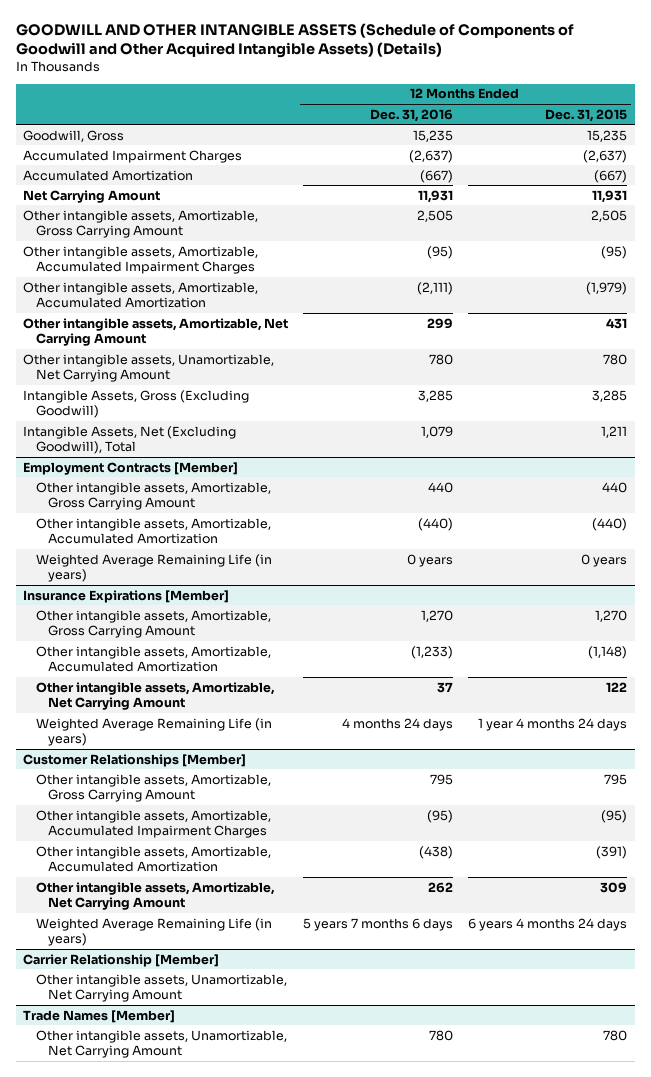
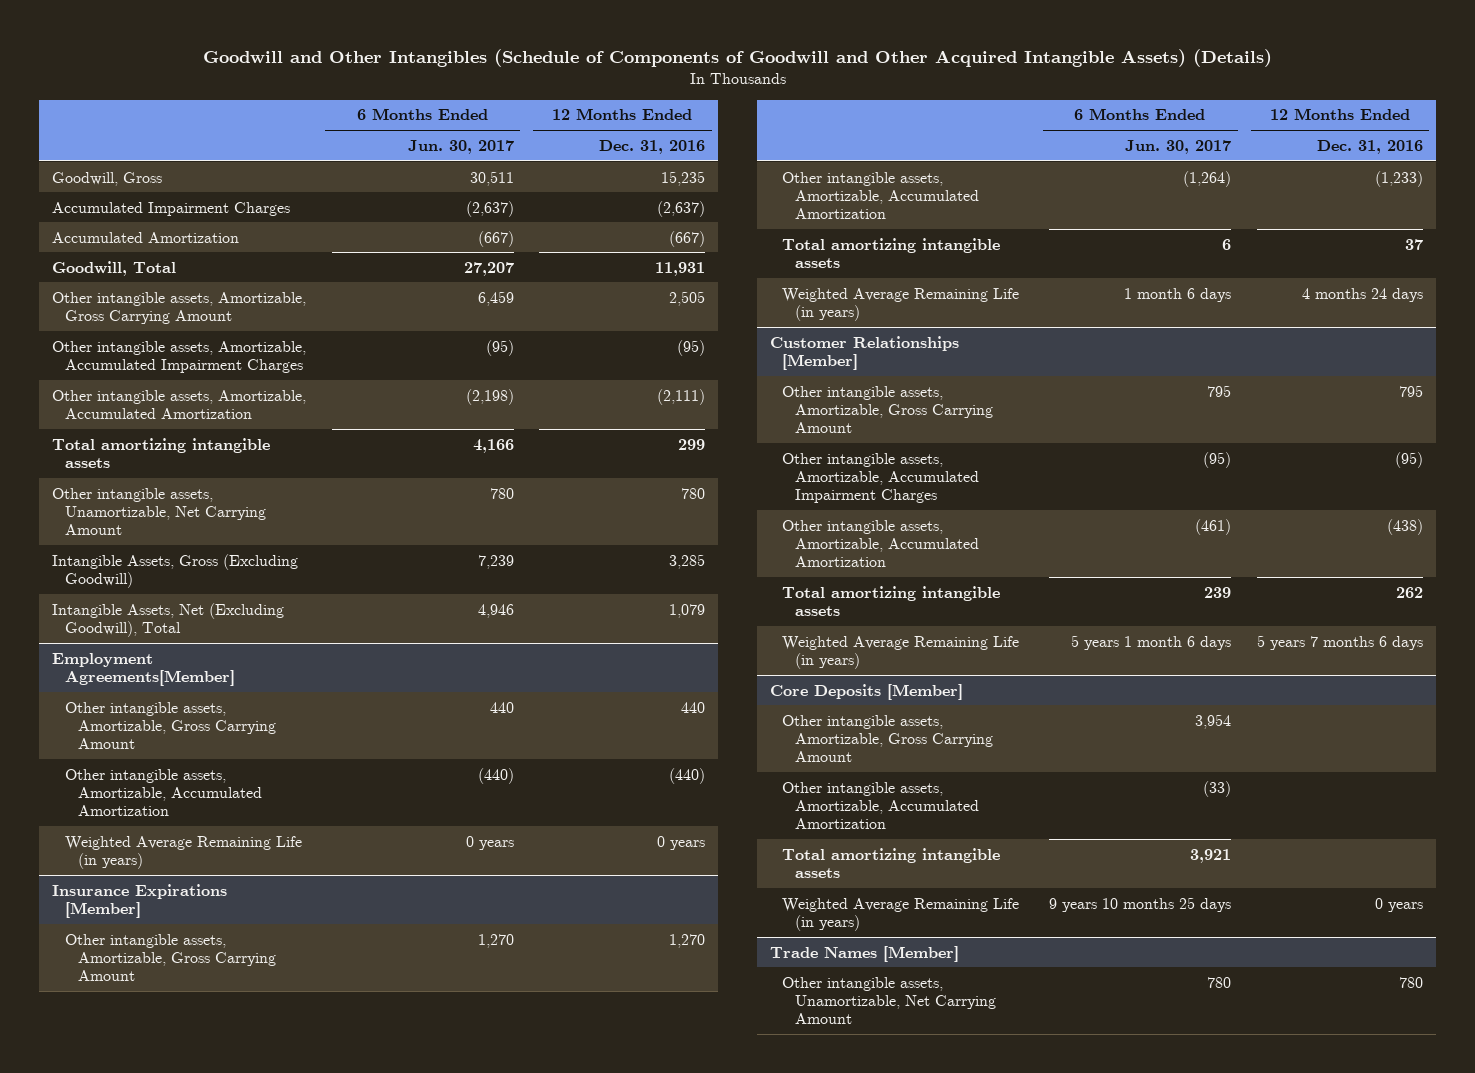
- GOODWILL AND OTHER INTANGIBLE ASSETS (Schedule of Components of Goodwill and Other Acquired Intangible Assets) (Details)
+ Goodwill and Other Intangibles (Schedule of Components of Goodwill and Other Acquired Intangible Assets) (Details)
- | 12 Months Ended Dec. 31, 2016 | 12 Months Ended Dec. 31, 2015
+ | 6 Months Ended Jun. 30, 2017 | 12 Months Ended Dec. 31, 2016
- Net Carrying Amount | 11,931 | 11,931
+ Goodwill, Total | 27,207 | 11,931
- Other intangible assets, Amortizable, Net Carrying Amount | 299 | 431
+ Total amortizing intangible assets | 4,166 | 299
- Employment Contracts [Member]
+ Employment Agreements[Member]
@ Insurance Expirations [Member]
- Other intangible assets, Amortizable, Net Carrying Amount | 37 | 122
+ Total amortizing intangible assets | 6 | 37
@ Customer Relationships [Member]
- Other intangible assets, Amortizable, Net Carrying Amount | 262 | 309
+ Total amortizing intangible assets | 239 | 262
- Carrier Relationship [Member]
- Other intangible assets, Unamortizable, Net Carrying Amount
+ Core Deposits [Member]
+ Other intangible assets, Amortizable, Gross Carrying Amount | 3,954 |
+ Other intangible assets, Amortizable, Accumulated Amortization | (33) |
+ Total amortizing intangible assets | 3,921 |
+ Weighted Average Remaining Life (in years) | 9 years 10 months 25 days | 0 years

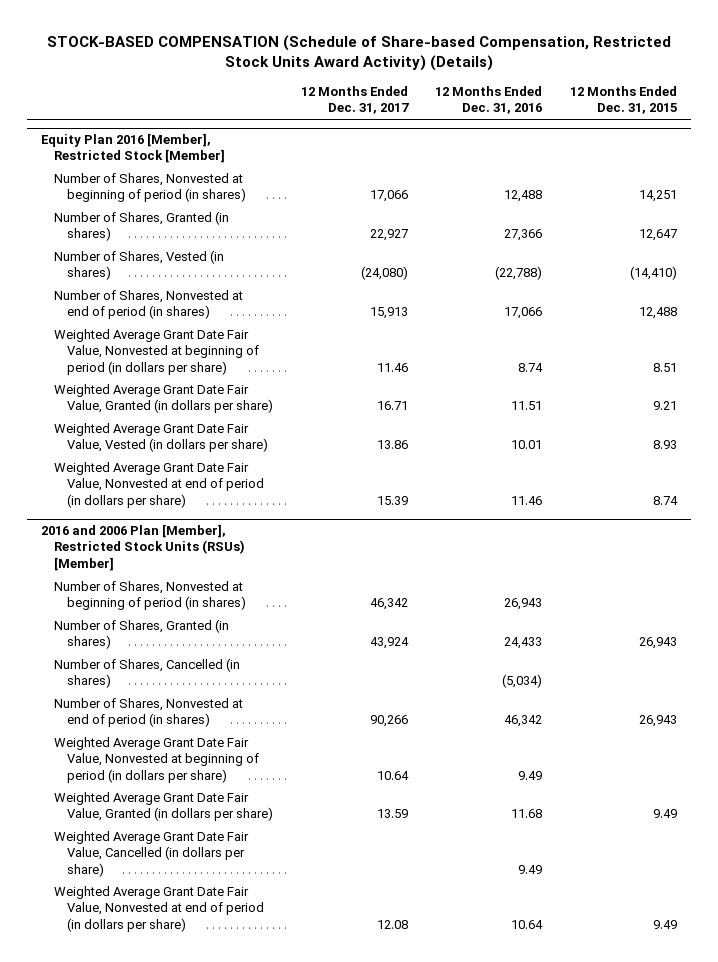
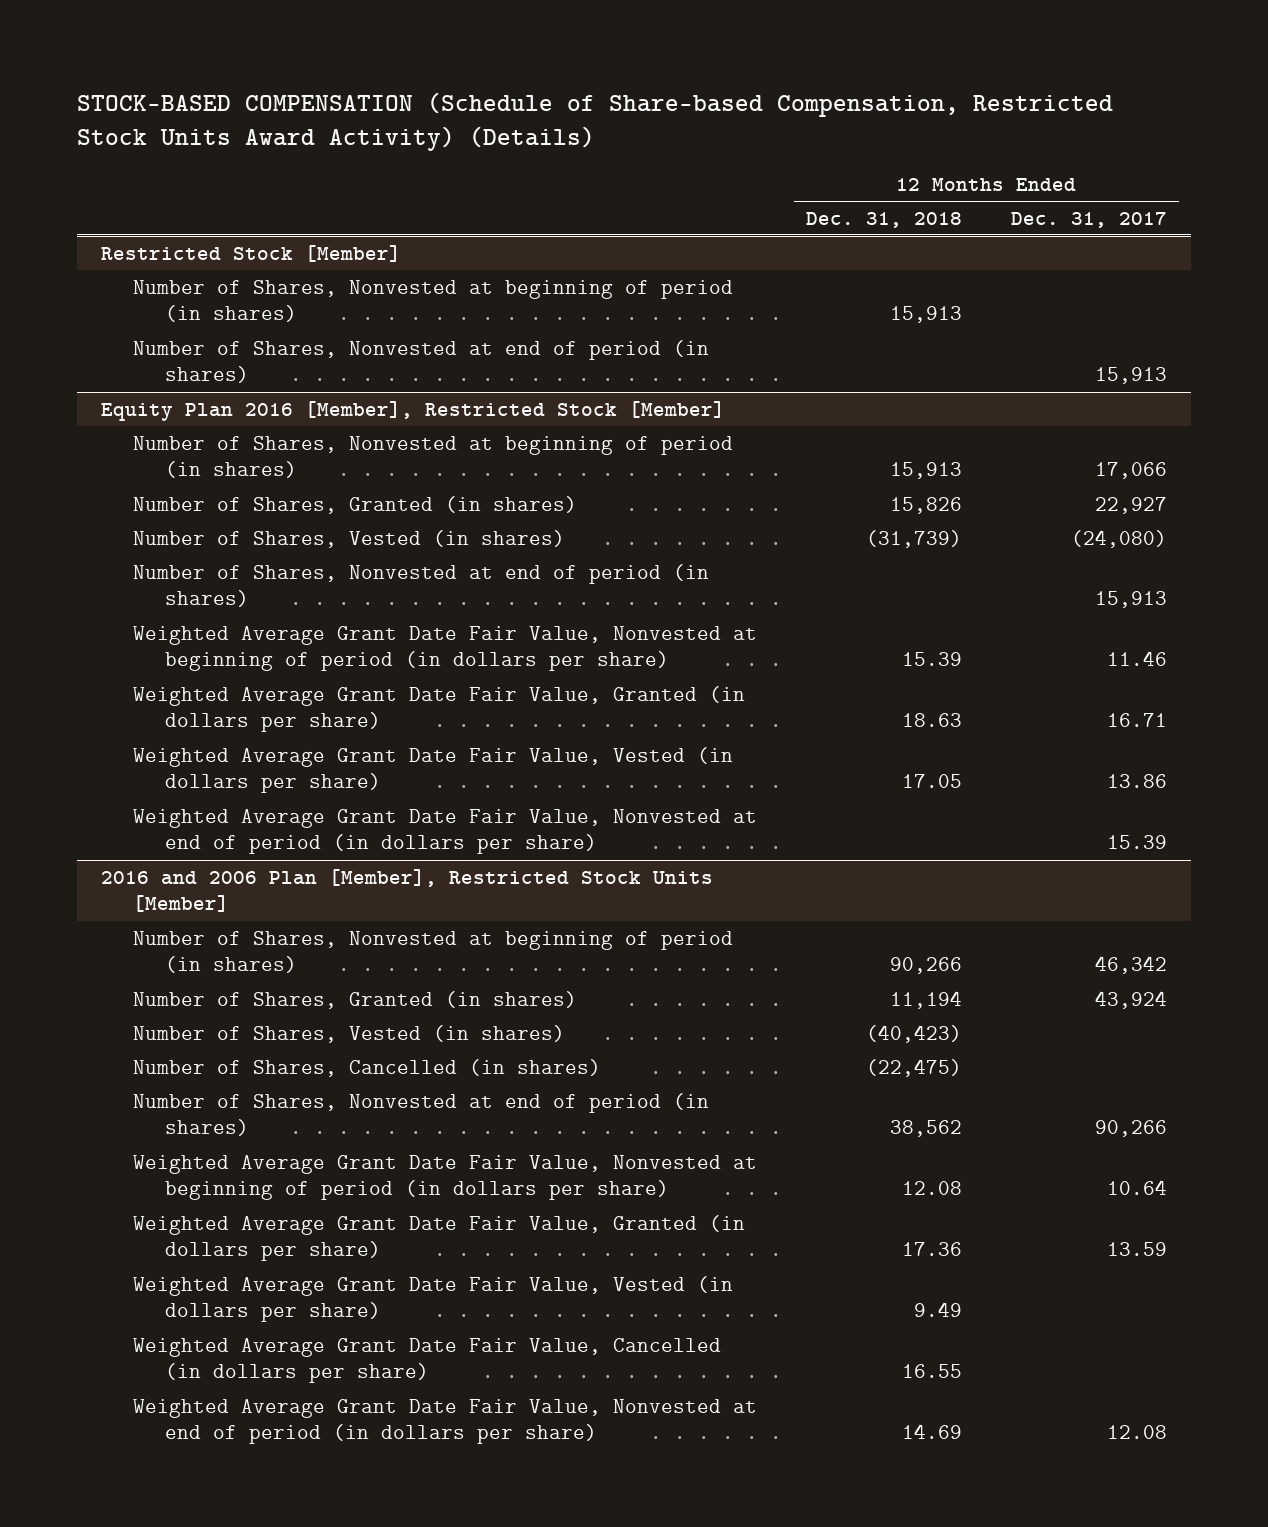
- | 12 Months Ended Dec. 31, 2017 | 12 Months Ended Dec. 31, 2016 | 12 Months Ended Dec. 31, 2015
+ | 12 Months Ended Dec. 31, 2018 | 12 Months Ended Dec. 31, 2017
+ Restricted Stock [Member]
+ Number of Shares, Nonvested at beginning of period (in shares) | 15,913 |
+ Number of Shares, Nonvested at end of period (in shares) | | 15,913
- 2016 and 2006 Plan [Member], Restricted Stock Units (RSUs) [Member]
+ 2016 and 2006 Plan [Member], Restricted Stock Units [Member]
+ Number of Shares, Vested (in shares) | (40,423) |
+ Weighted Average Grant Date Fair Value, Vested (in dollars per share) | 9.49 |

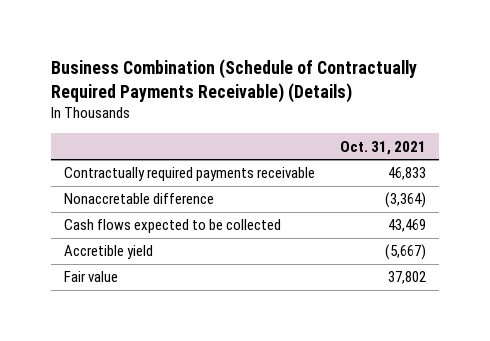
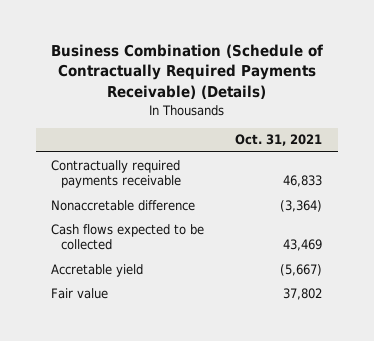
- Accretible yield | (5,667)
+ Accretable yield | (5,667)

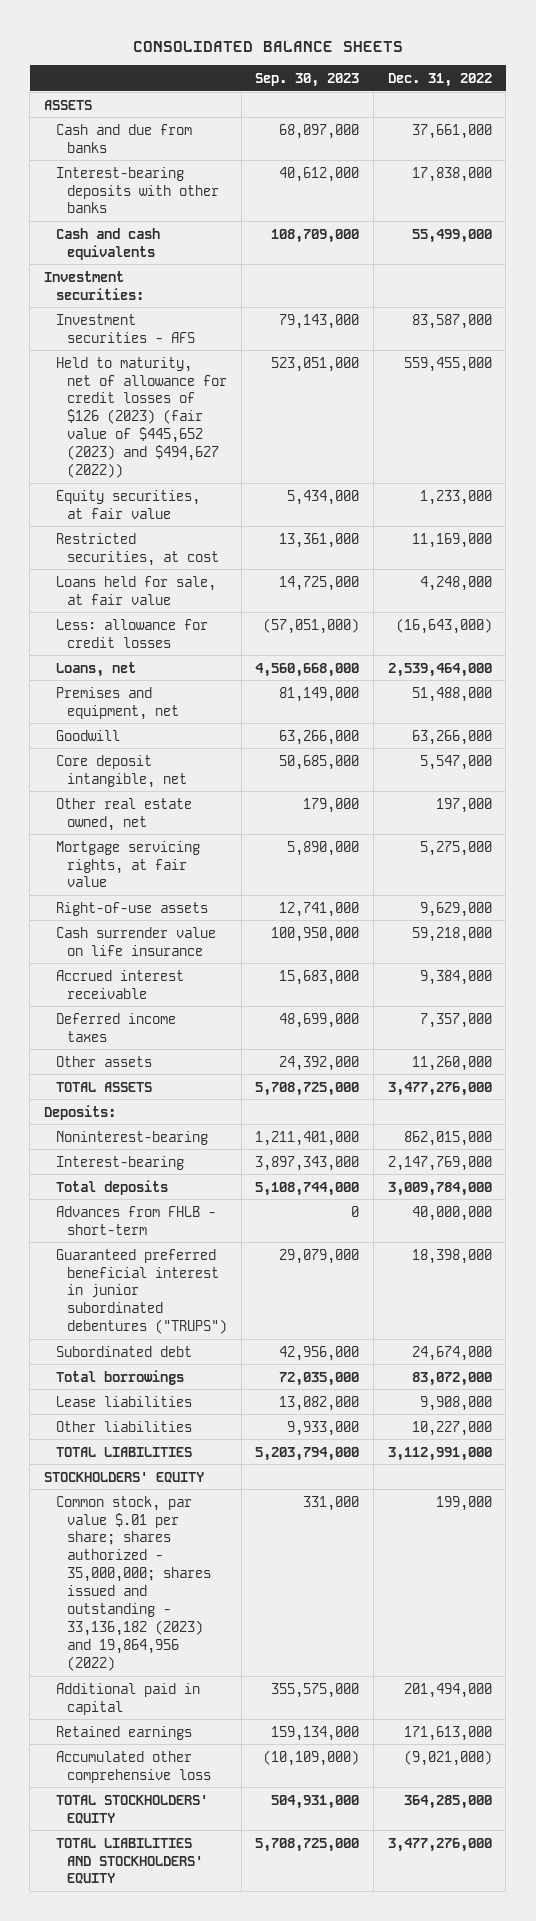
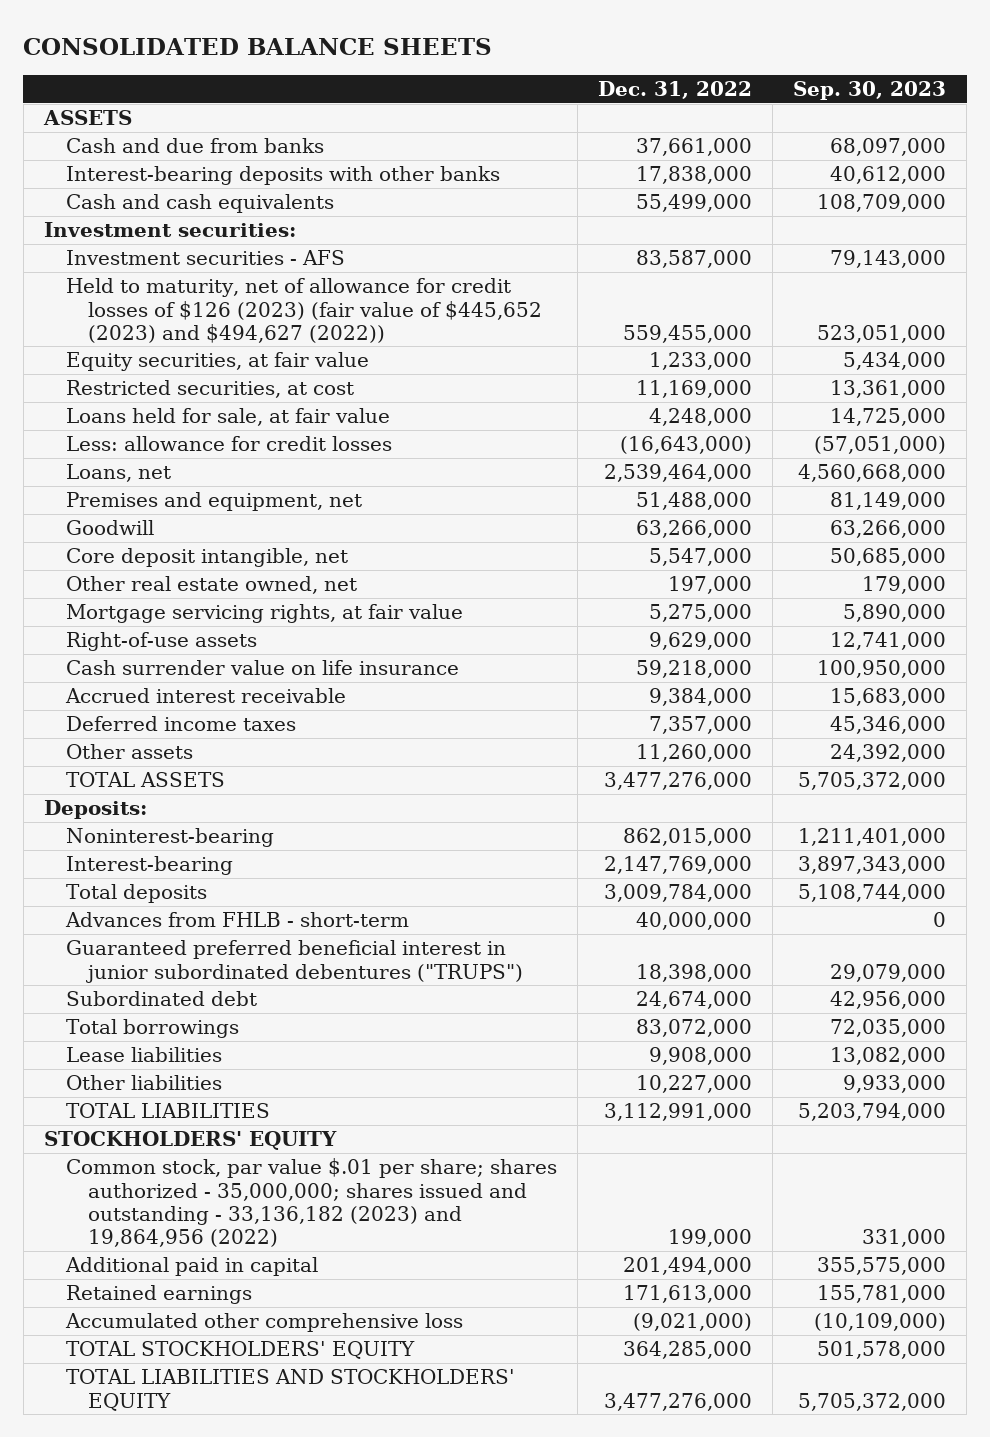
- | Sep. 30, 2023 | Dec. 31, 2022
+ | Dec. 31, 2022 | Sep. 30, 2023
- Deferred income taxes | 48,699,000 | 7,357,000
+ Deferred income taxes | 7,357,000 | 45,346,000
- TOTAL ASSETS | 5,708,725,000 | 3,477,276,000
+ TOTAL ASSETS | 3,477,276,000 | 5,705,372,000
- Retained earnings | 159,134,000 | 171,613,000
+ Retained earnings | 171,613,000 | 155,781,000
- TOTAL STOCKHOLDERS' EQUITY | 504,931,000 | 364,285,000
- TOTAL LIABILITIES AND STOCKHOLDERS' EQUITY | 5,708,725,000 | 3,477,276,000
+ TOTAL STOCKHOLDERS' EQUITY | 364,285,000 | 501,578,000
+ TOTAL LIABILITIES AND STOCKHOLDERS' EQUITY | 3,477,276,000 | 5,705,372,000

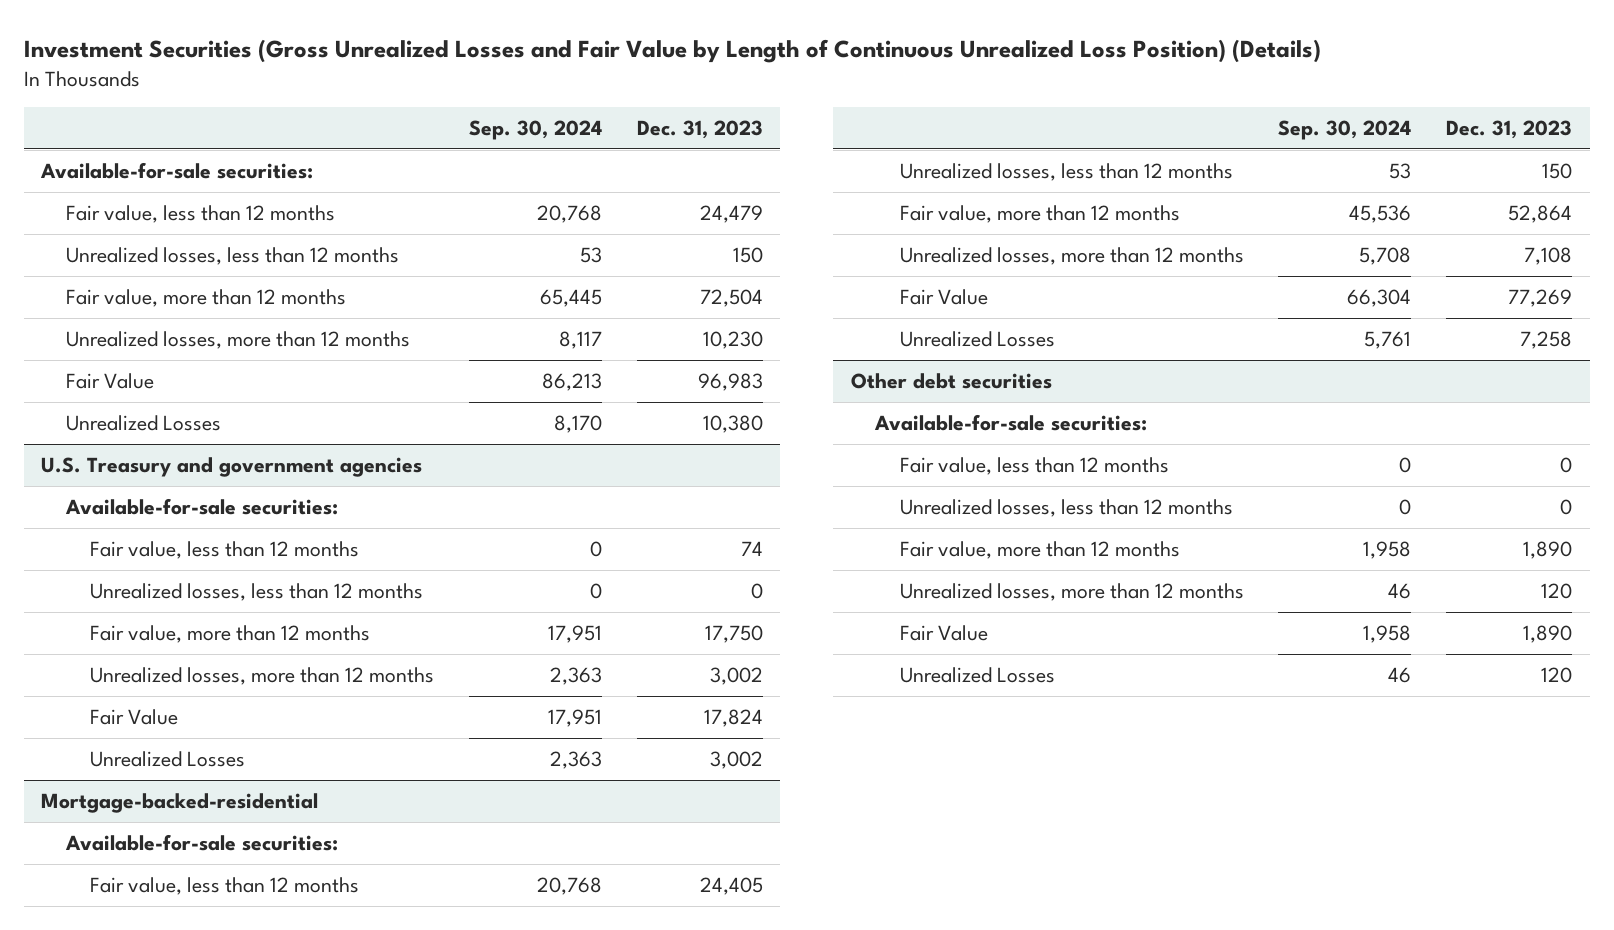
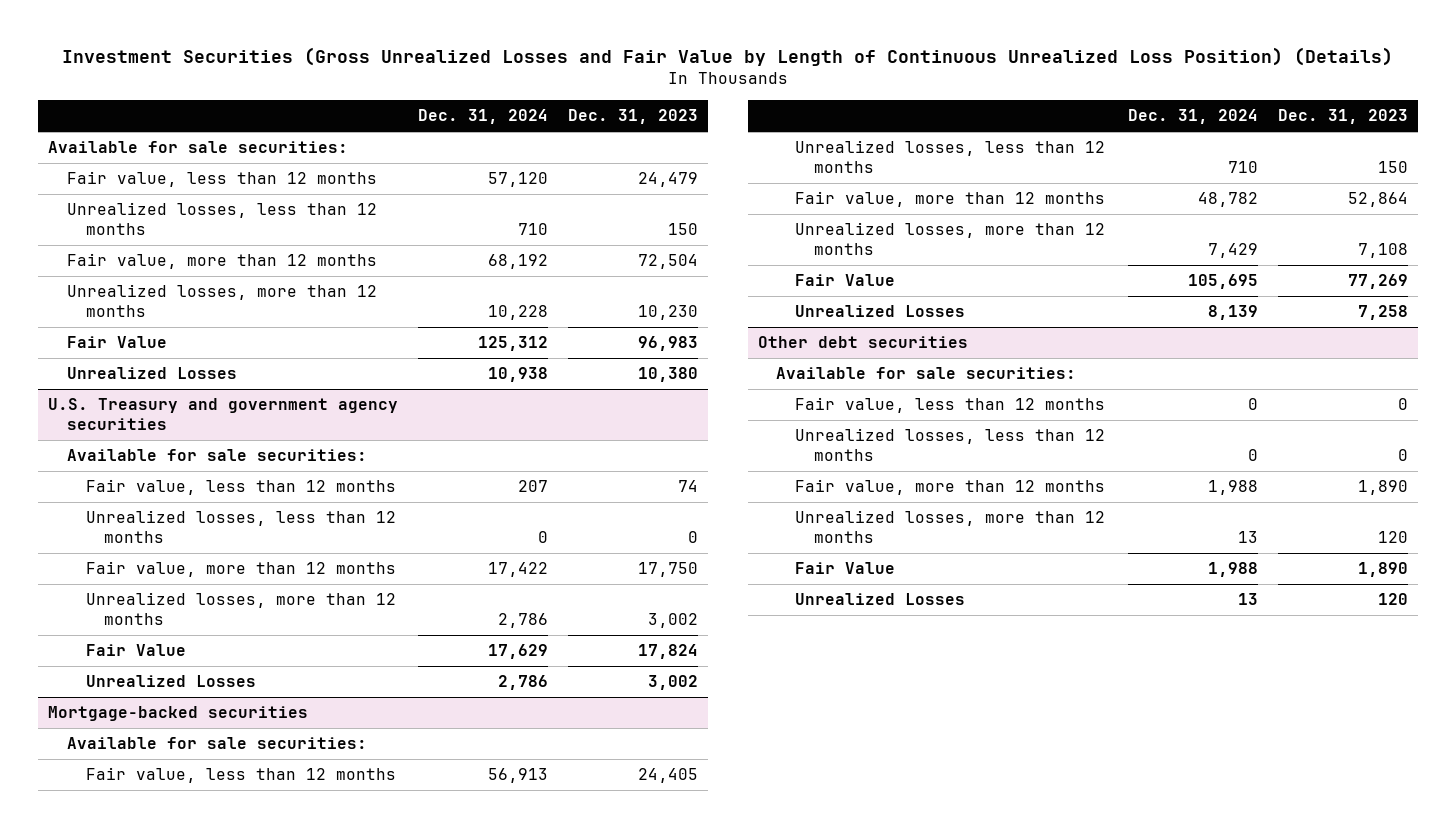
- | Sep. 30, 2024 | Dec. 31, 2023
+ | Dec. 31, 2024 | Dec. 31, 2023
- Available-for-sale securities:
+ Available for sale securities:
- U.S. Treasury and government agencies
- Available-for-sale securities:
+ U.S. Treasury and government agency securities
+ Available for sale securities:
- Mortgage-backed-residential
- Available-for-sale securities:
+ Mortgage-backed securities
+ Available for sale securities:
@ Other debt securities
- Available-for-sale securities:
+ Available for sale securities:

